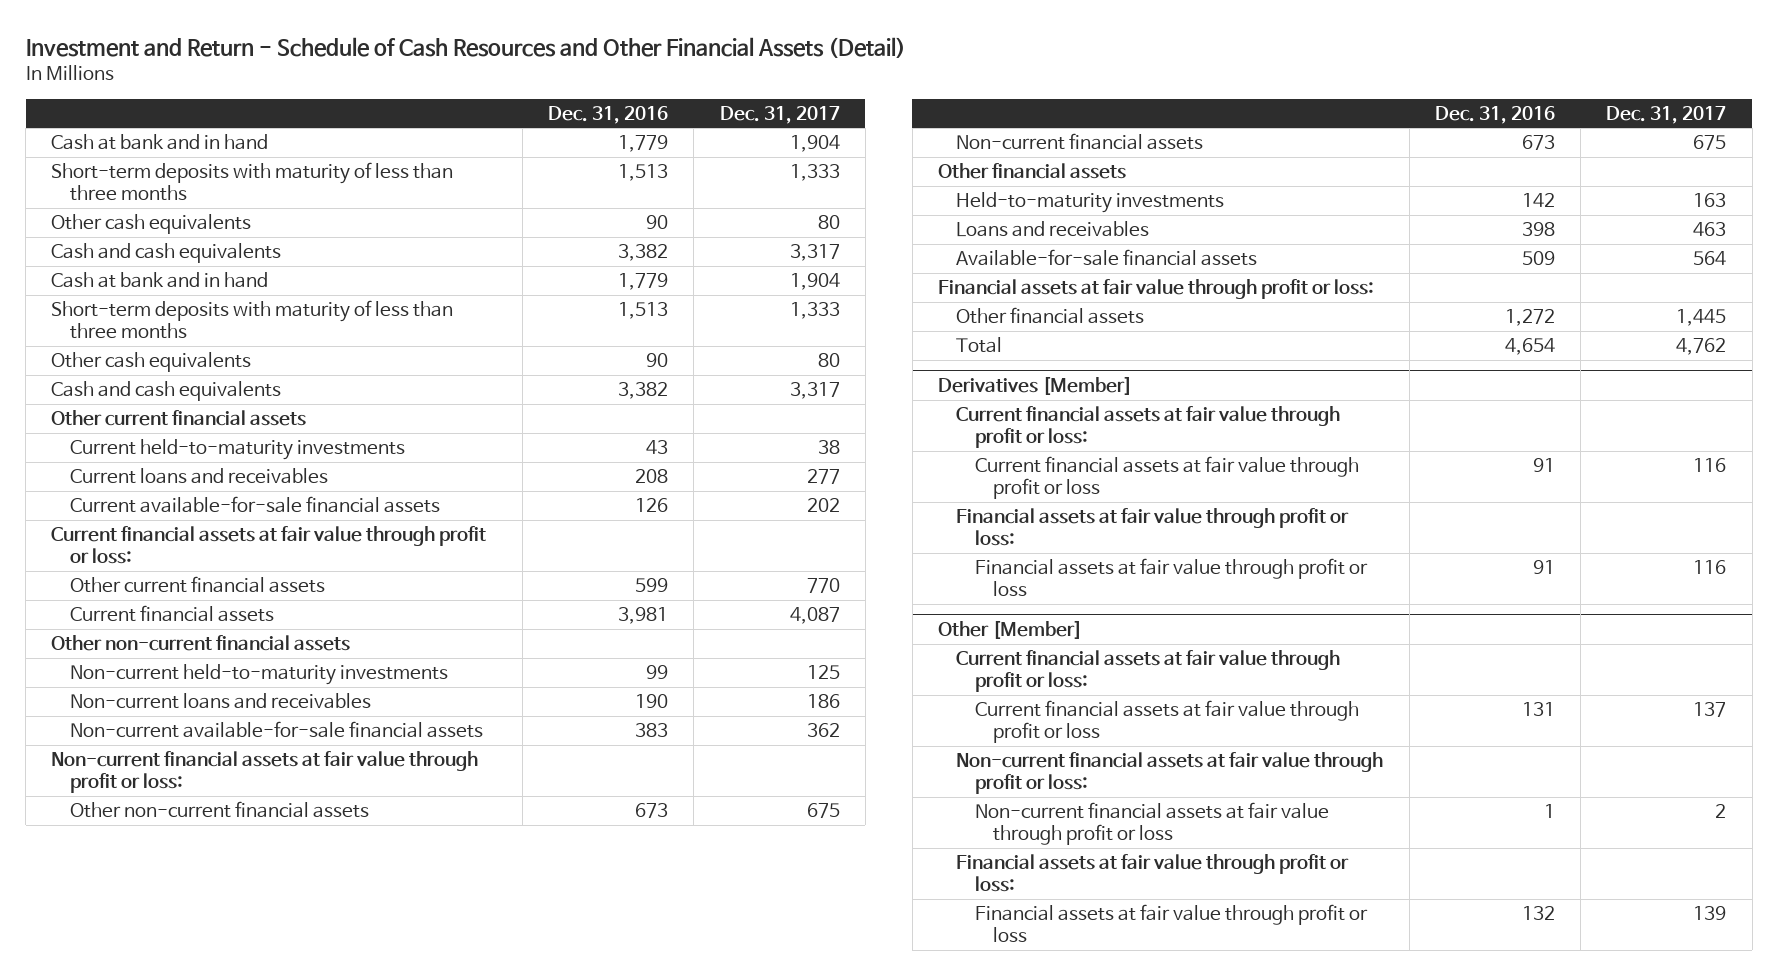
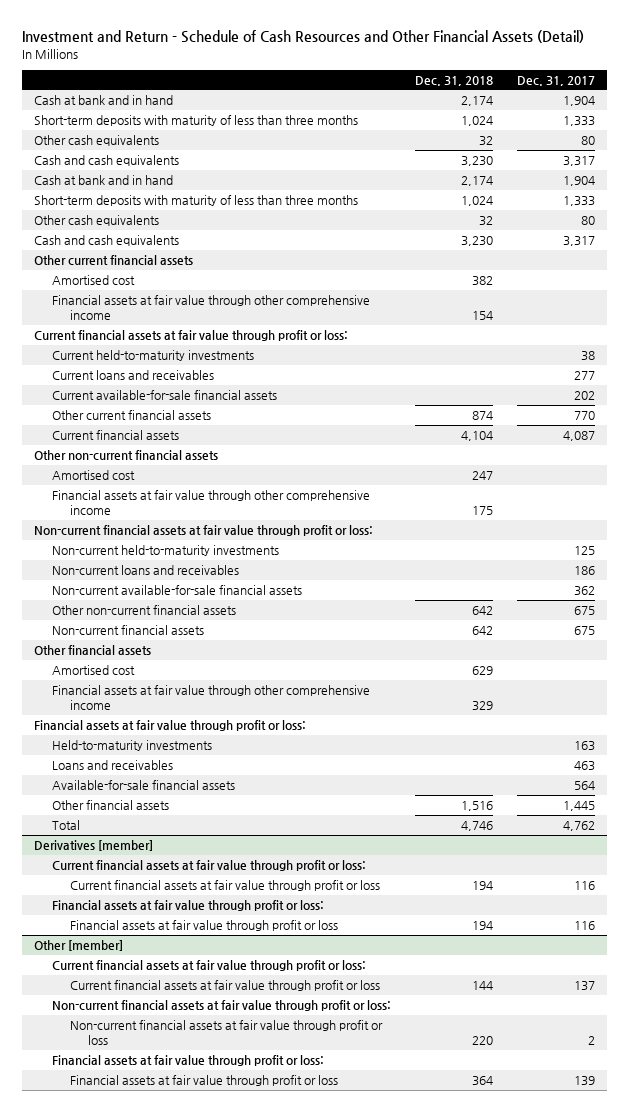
- | Dec. 31, 2016 | Dec. 31, 2017
+ | Dec. 31, 2018 | Dec. 31, 2017
+ Amortised cost | 382 |
+ Financial assets at fair value through other comprehensive income | 154 |
moved up: Current financial assets at fair value through profit or loss:
+ Amortised cost | 247 |
+ Financial assets at fair value through other comprehensive income | 175 |
moved up: Non-current financial assets at fair value through profit or loss:
+ Amortised cost | 629 |
+ Financial assets at fair value through other comprehensive income | 329 |
moved up: Financial assets at fair value through profit or loss:
- Derivatives [Member]
+ Derivatives [member]
- Other [Member]
+ Other [member]

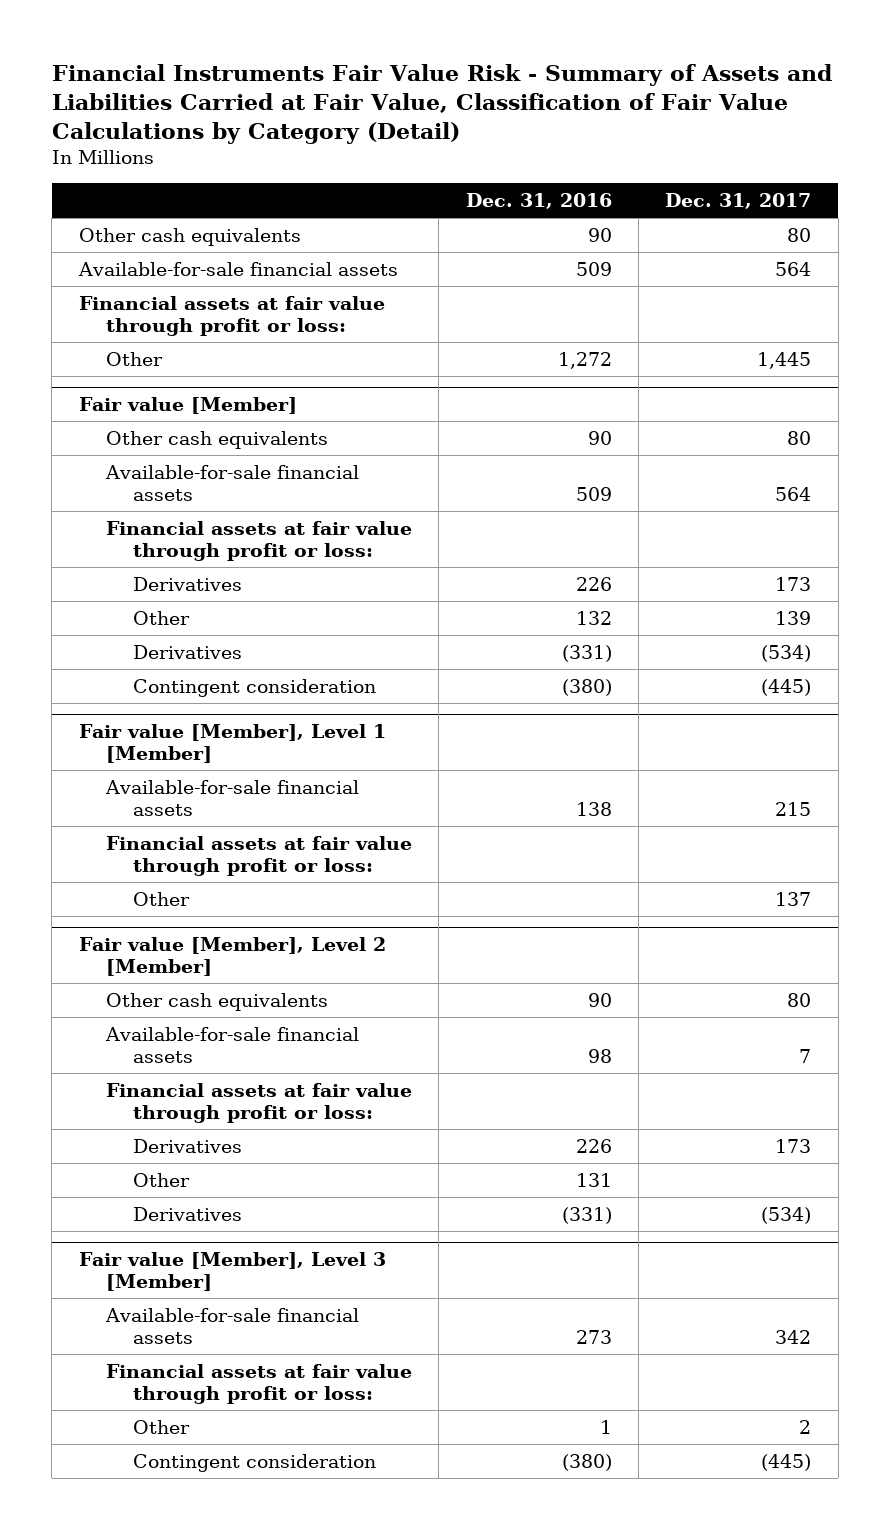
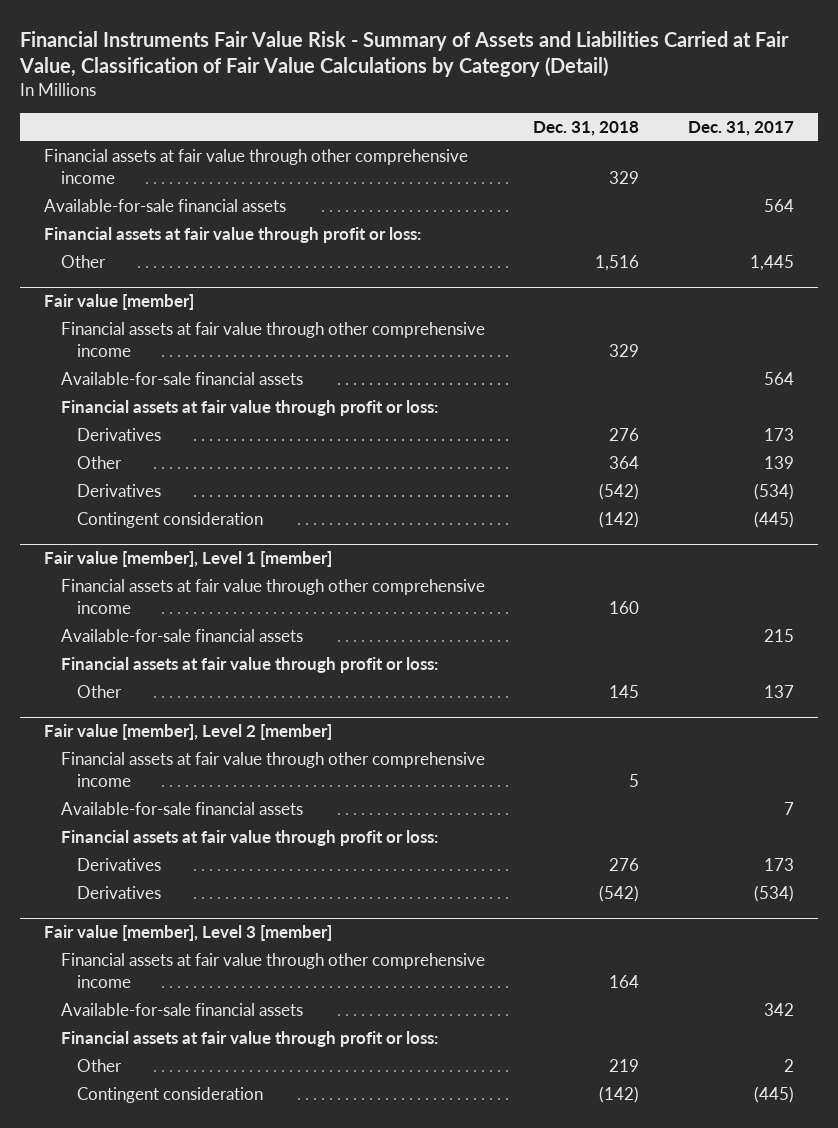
- | Dec. 31, 2016 | Dec. 31, 2017
+ | Dec. 31, 2018 | Dec. 31, 2017
- Other cash equivalents | 90 | 80
+ Financial assets at fair value through other comprehensive income | 329 |
- Fair value [Member]
- Other cash equivalents | 90 | 80
+ Fair value [member]
+ Financial assets at fair value through other comprehensive income | 329 |
- Fair value [Member], Level 1 [Member]
+ Fair value [member], Level 1 [member]
+ Financial assets at fair value through other comprehensive income | 160 |
- Fair value [Member], Level 2 [Member]
- Other cash equivalents | 90 | 80
+ Fair value [member], Level 2 [member]
+ Financial assets at fair value through other comprehensive income | 5 |
- Other | 131 |
- Fair value [Member], Level 3 [Member]
+ Fair value [member], Level 3 [member]
+ Financial assets at fair value through other comprehensive income | 164 |

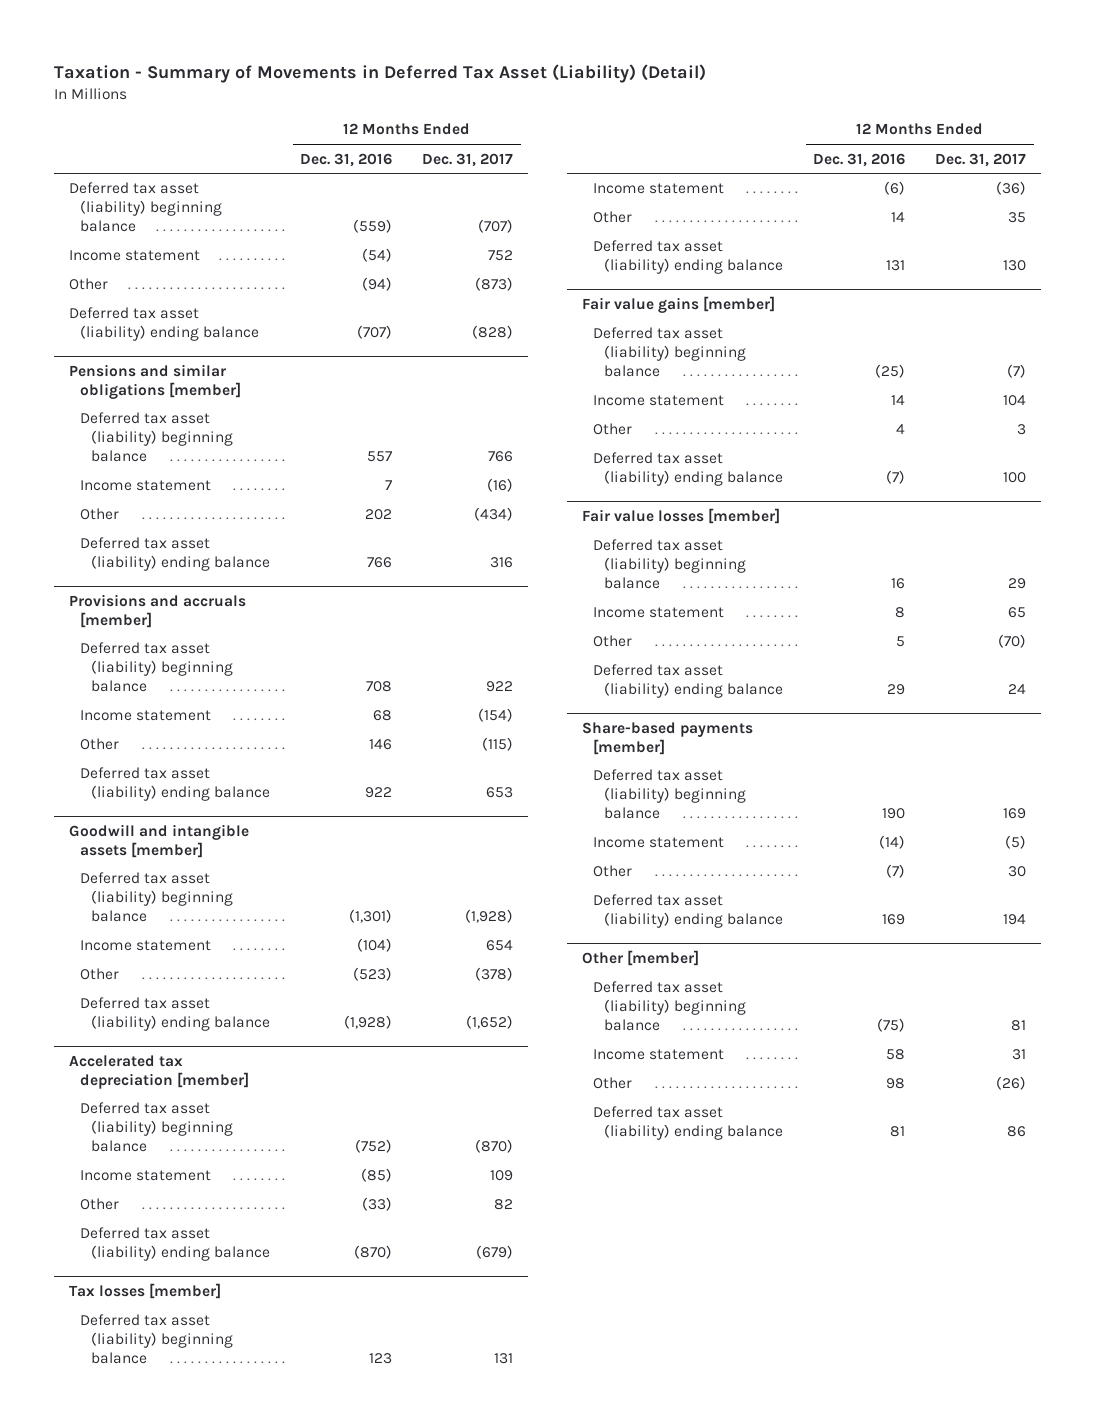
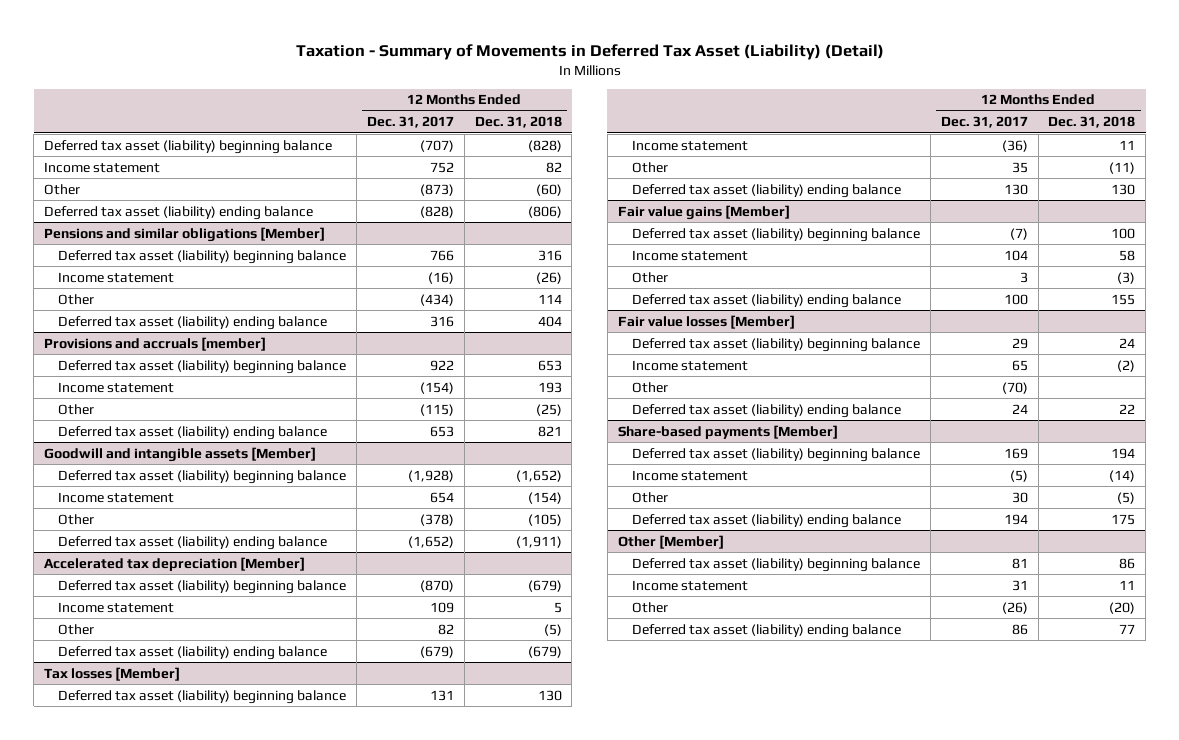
- | 12 Months Ended Dec. 31, 2016 | 12 Months Ended Dec. 31, 2017
+ | 12 Months Ended Dec. 31, 2017 | 12 Months Ended Dec. 31, 2018
- Pensions and similar obligations [member]
+ Pensions and similar obligations [Member]
- Goodwill and intangible assets [member]
+ Goodwill and intangible assets [Member]
- Accelerated tax depreciation [member]
+ Accelerated tax depreciation [Member]
- Tax losses [member]
+ Tax losses [Member]
- Fair value gains [member]
+ Fair value gains [Member]
- Fair value losses [member]
+ Fair value losses [Member]
- Share-based payments [member]
+ Share-based payments [Member]
- Other [member]
+ Other [Member]

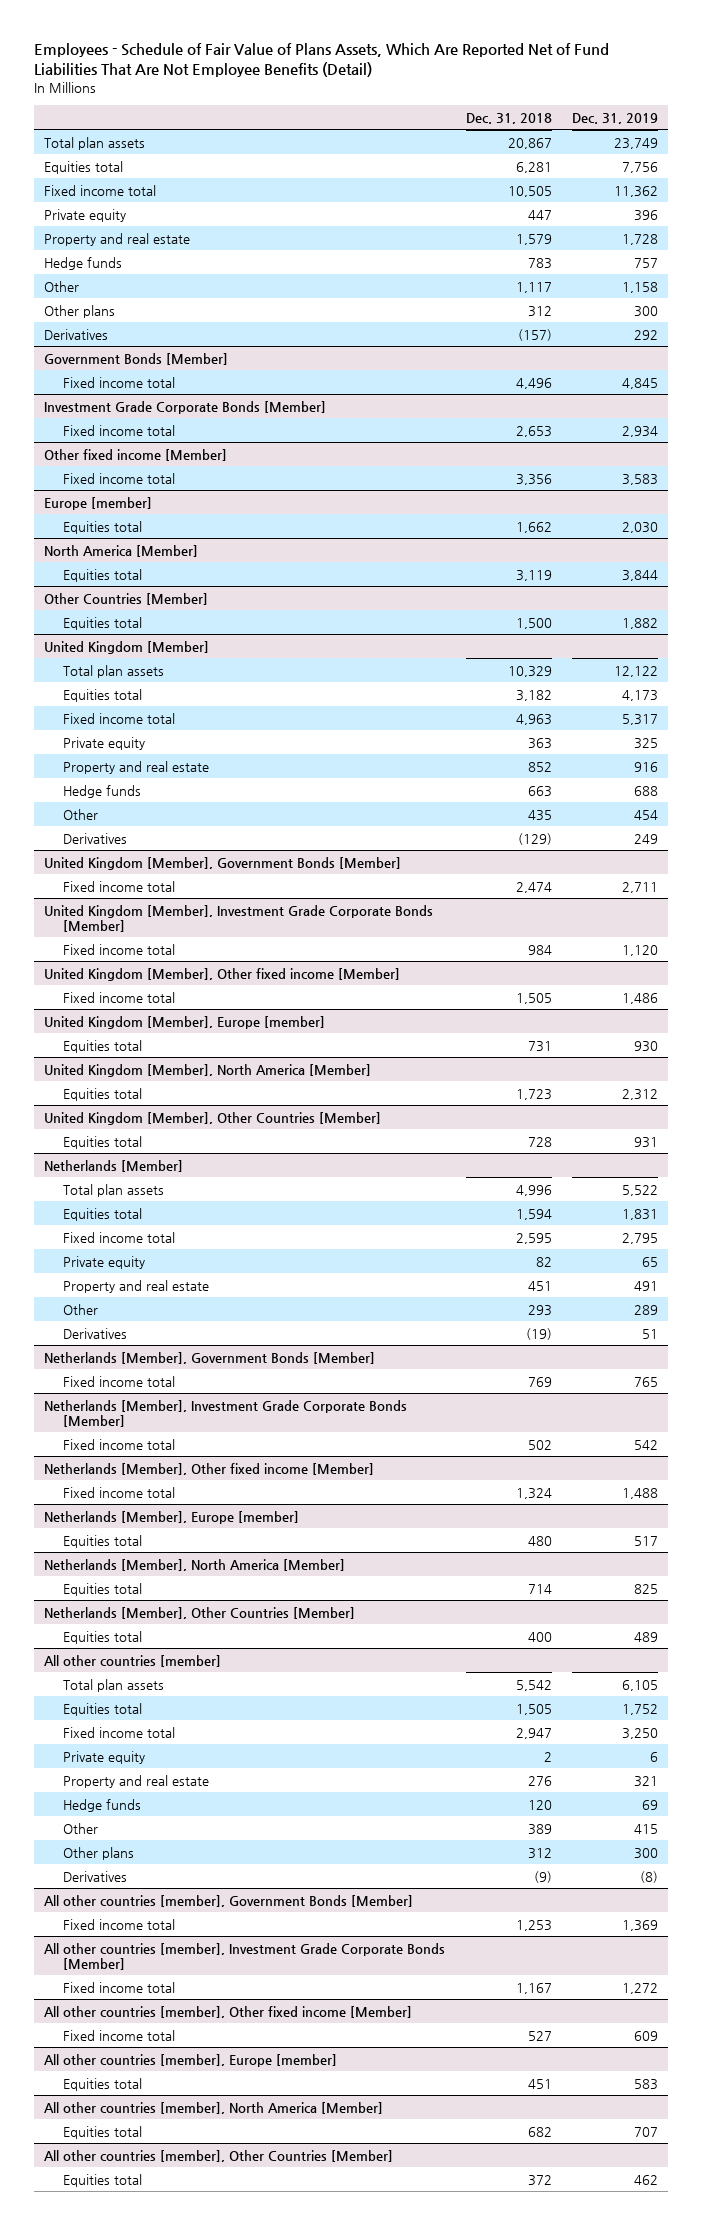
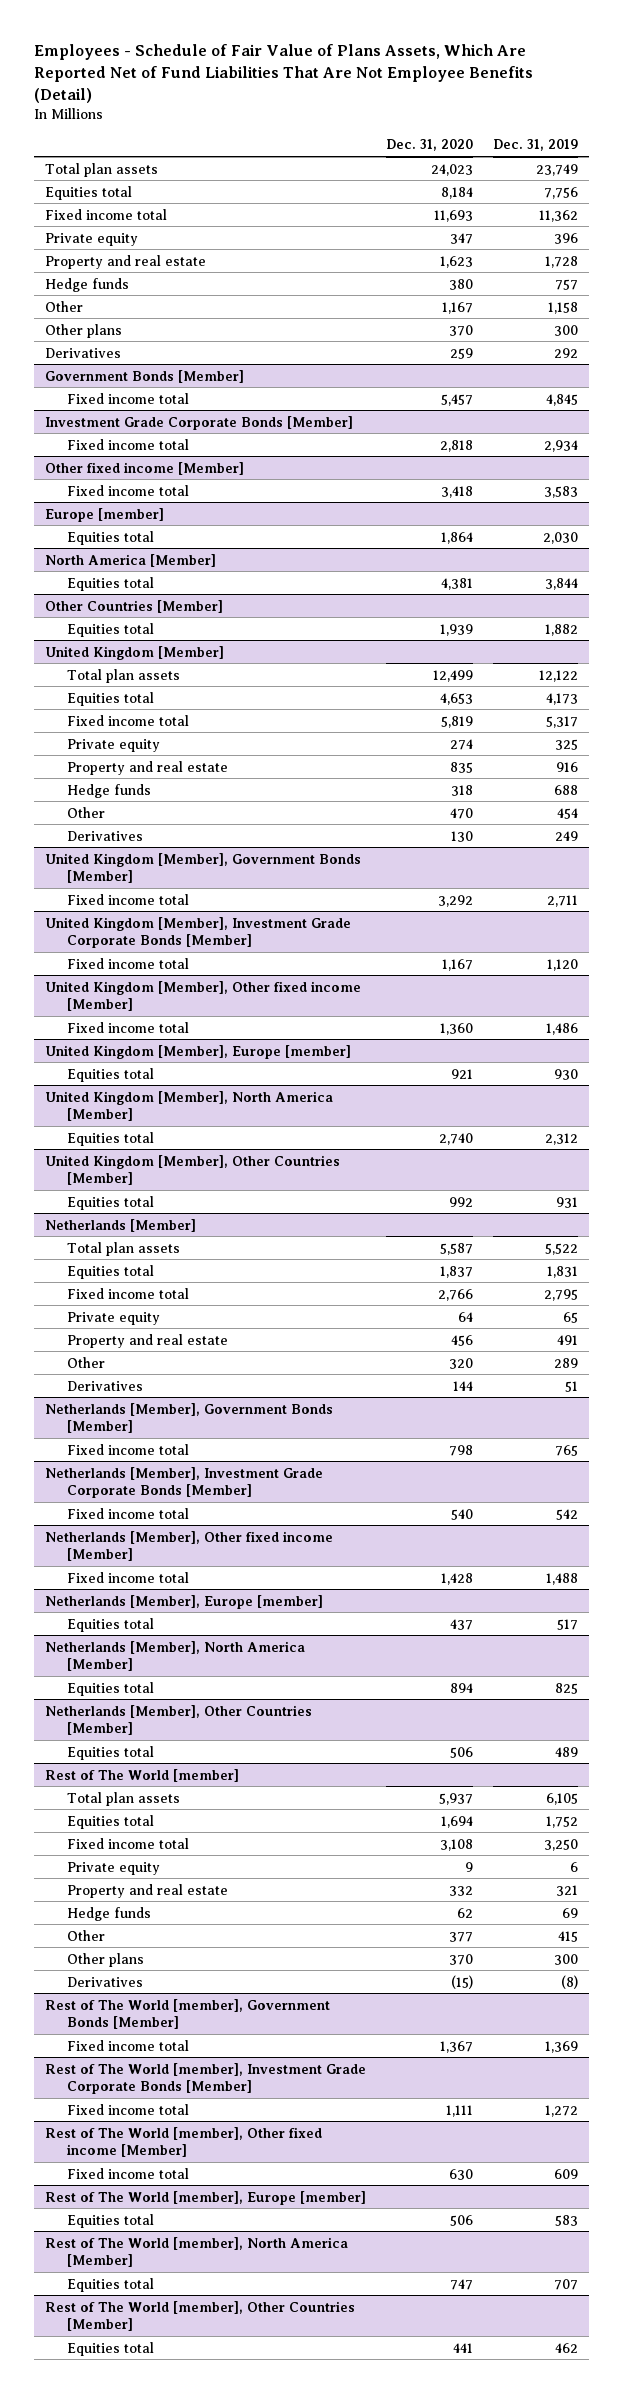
- | Dec. 31, 2018 | Dec. 31, 2019
+ | Dec. 31, 2020 | Dec. 31, 2019
- All other countries [member]
+ Rest of The World [member]
- All other countries [member], Government Bonds [Member]
+ Rest of The World [member], Government Bonds [Member]
- All other countries [member], Investment Grade Corporate Bonds [Member]
+ Rest of The World [member], Investment Grade Corporate Bonds [Member]
- All other countries [member], Other fixed income [Member]
+ Rest of The World [member], Other fixed income [Member]
- All other countries [member], Europe [member]
+ Rest of The World [member], Europe [member]
- All other countries [member], North America [Member]
+ Rest of The World [member], North America [Member]
- All other countries [member], Other Countries [Member]
+ Rest of The World [member], Other Countries [Member]

